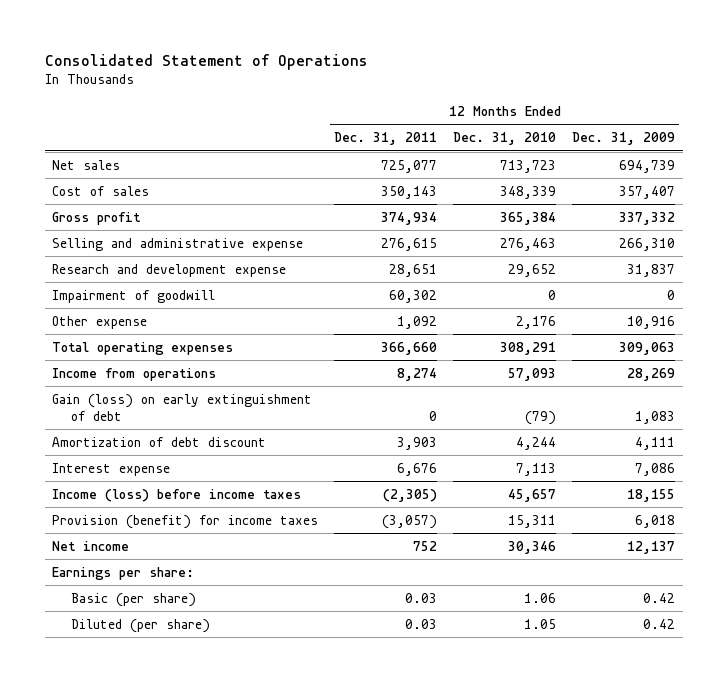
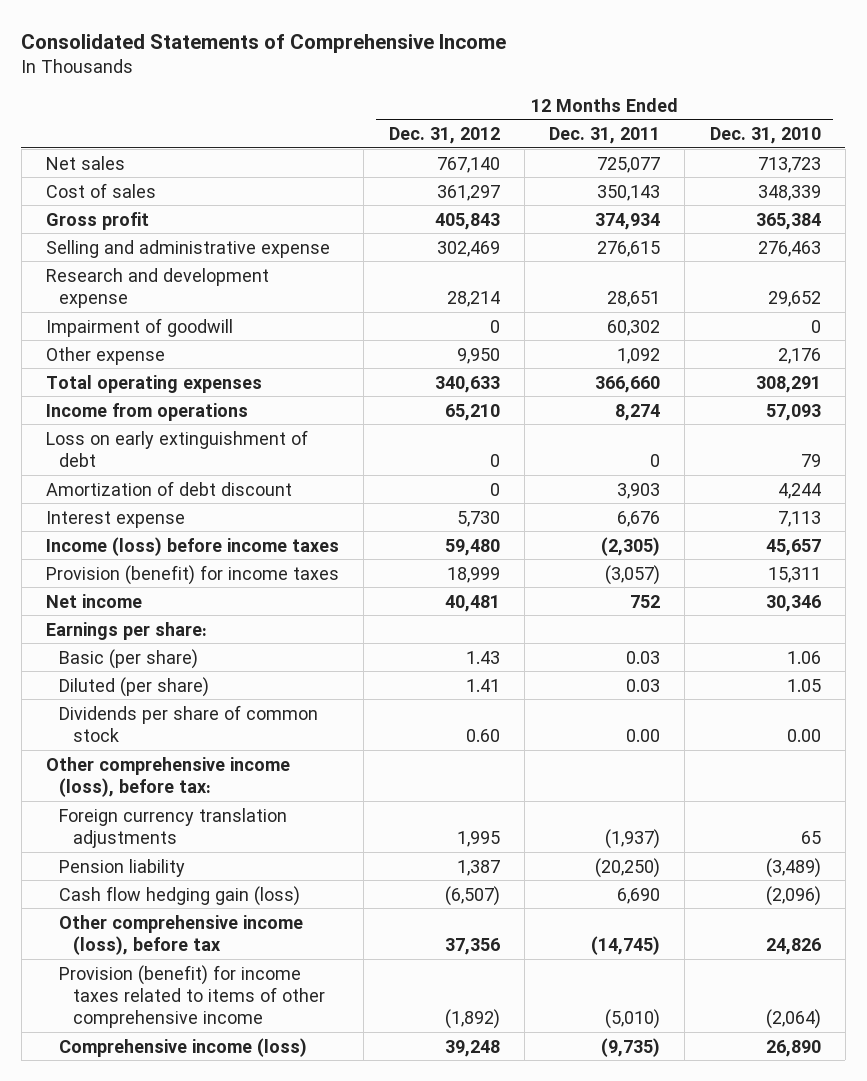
- Consolidated Statement of Operations
+ Consolidated Statements of Comprehensive Income
- | 12 Months Ended Dec. 31, 2011 | 12 Months Ended Dec. 31, 2010 | 12 Months Ended Dec. 31, 2009
+ | 12 Months Ended Dec. 31, 2012 | 12 Months Ended Dec. 31, 2011 | 12 Months Ended Dec. 31, 2010
- Gain (loss) on early extinguishment of debt | 0 | (79) | 1,083
+ Loss on early extinguishment of debt | 0 | 0 | 79
+ Dividends per share of common stock | 0.60 | 0.00 | 0.00
+ Other comprehensive income (loss), before tax:
+ Foreign currency translation adjustments | 1,995 | (1,937) | 65
+ Pension liability | 1,387 | (20,250) | (3,489)
+ Cash flow hedging gain (loss) | (6,507) | 6,690 | (2,096)
+ Other comprehensive income (loss), before tax | 37,356 | (14,745) | 24,826
+ Provision (benefit) for income taxes related to items of other comprehensive income | (1,892) | (5,010) | (2,064)
+ Comprehensive income (loss) | 39,248 | (9,735) | 26,890

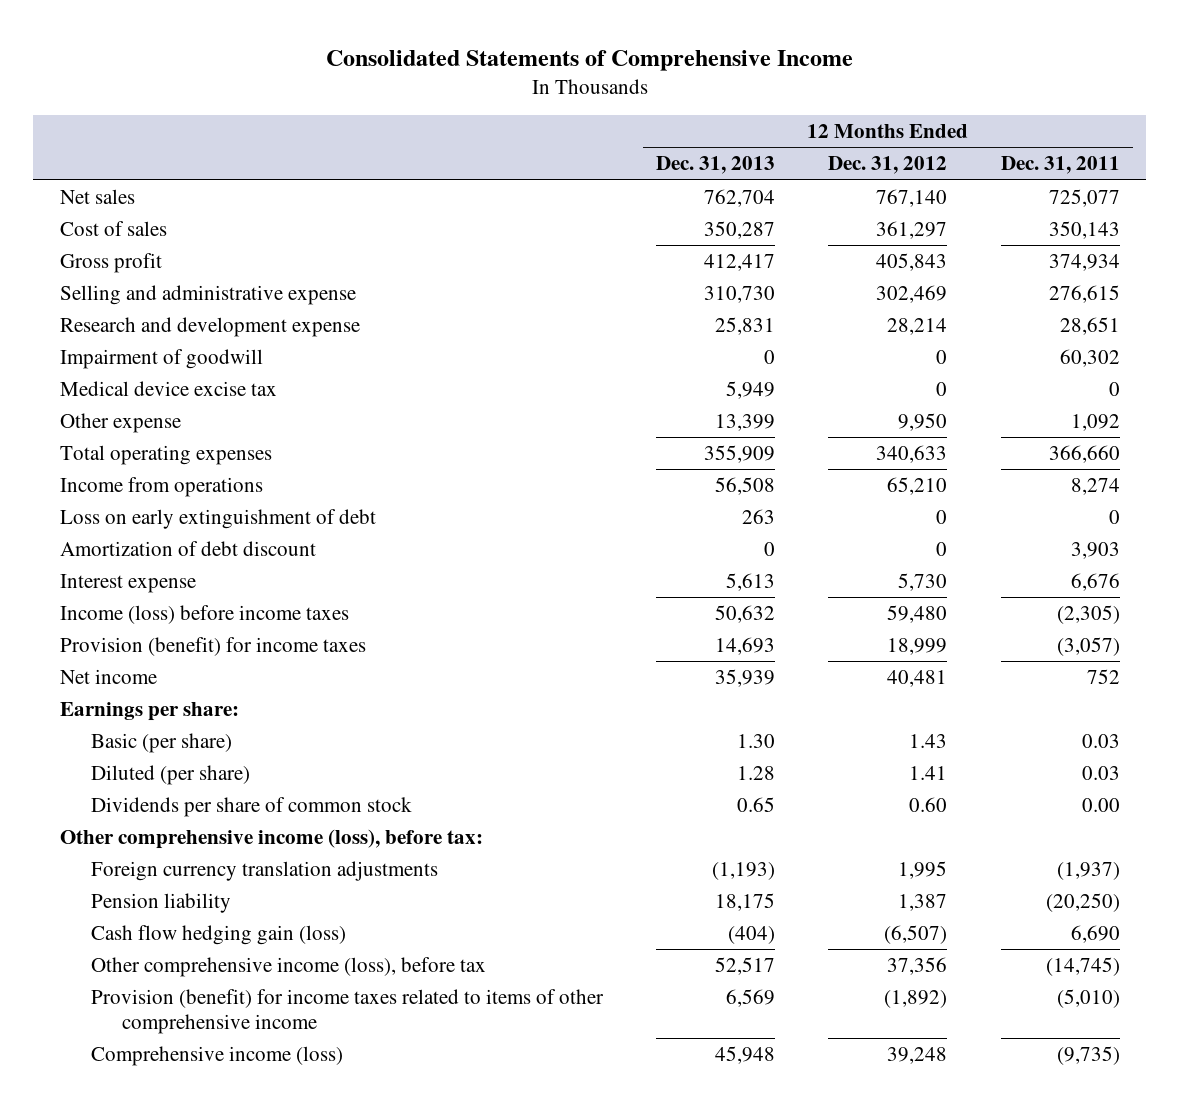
- | 12 Months Ended Dec. 31, 2012 | 12 Months Ended Dec. 31, 2011 | 12 Months Ended Dec. 31, 2010
+ | 12 Months Ended Dec. 31, 2013 | 12 Months Ended Dec. 31, 2012 | 12 Months Ended Dec. 31, 2011
+ Medical device excise tax | 5,949 | 0 | 0

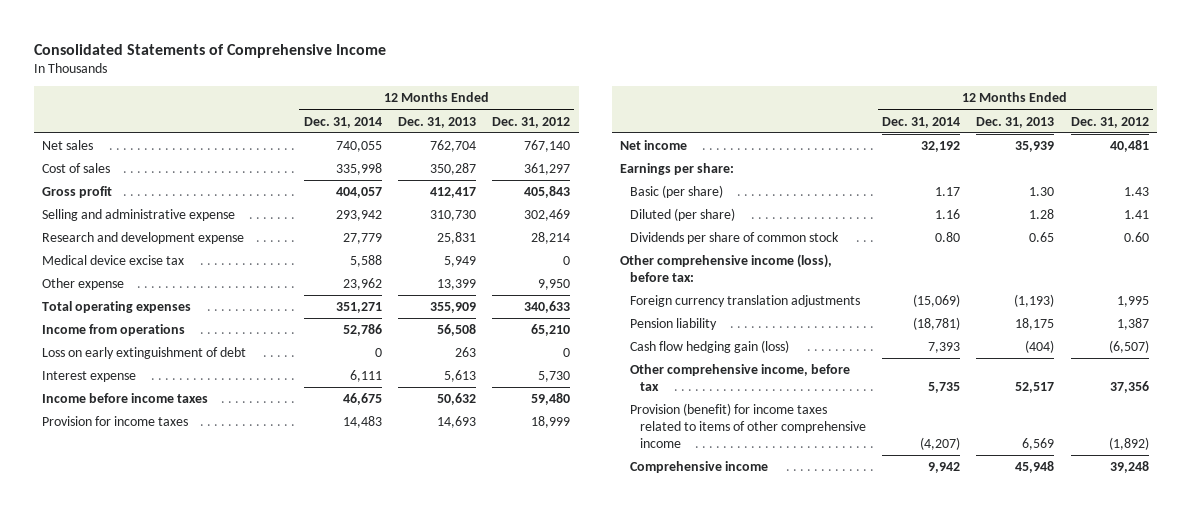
- | 12 Months Ended Dec. 31, 2013 | 12 Months Ended Dec. 31, 2012 | 12 Months Ended Dec. 31, 2011
+ | 12 Months Ended Dec. 31, 2014 | 12 Months Ended Dec. 31, 2013 | 12 Months Ended Dec. 31, 2012
- Impairment of goodwill | 0 | 0 | 60,302
- Amortization of debt discount | 0 | 0 | 3,903
- Income (loss) before income taxes | 50,632 | 59,480 | (2,305)
- Provision (benefit) for income taxes | 14,693 | 18,999 | (3,057)
+ Income before income taxes | 46,675 | 50,632 | 59,480
+ Provision for income taxes | 14,483 | 14,693 | 18,999
- Other comprehensive income (loss), before tax | 52,517 | 37,356 | (14,745)
+ Other comprehensive income, before tax | 5,735 | 52,517 | 37,356
- Comprehensive income (loss) | 45,948 | 39,248 | (9,735)
+ Comprehensive income | 9,942 | 45,948 | 39,248

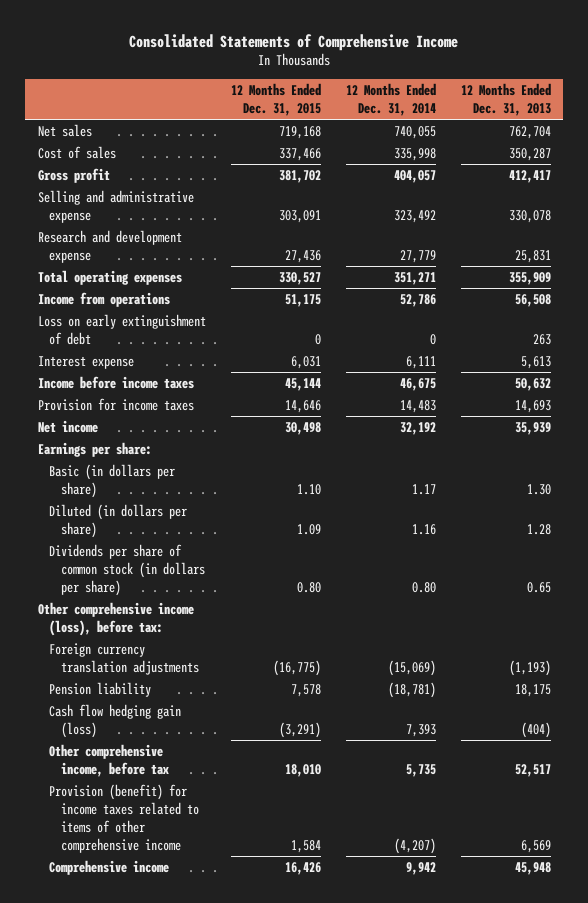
- | 12 Months Ended Dec. 31, 2014 | 12 Months Ended Dec. 31, 2013 | 12 Months Ended Dec. 31, 2012
+ | 12 Months Ended Dec. 31, 2015 | 12 Months Ended Dec. 31, 2014 | 12 Months Ended Dec. 31, 2013
- Selling and administrative expense | 293,942 | 310,730 | 302,469
+ Selling and administrative expense | 303,091 | 323,492 | 330,078
- Medical device excise tax | 5,588 | 5,949 | 0
- Other expense | 23,962 | 13,399 | 9,950
- Basic (per share) | 1.17 | 1.30 | 1.43
- Diluted (per share) | 1.16 | 1.28 | 1.41
- Dividends per share of common stock | 0.80 | 0.65 | 0.60
+ Basic (in dollars per share) | 1.10 | 1.17 | 1.30
+ Diluted (in dollars per share) | 1.09 | 1.16 | 1.28
+ Dividends per share of common stock (in dollars per share) | 0.80 | 0.80 | 0.65

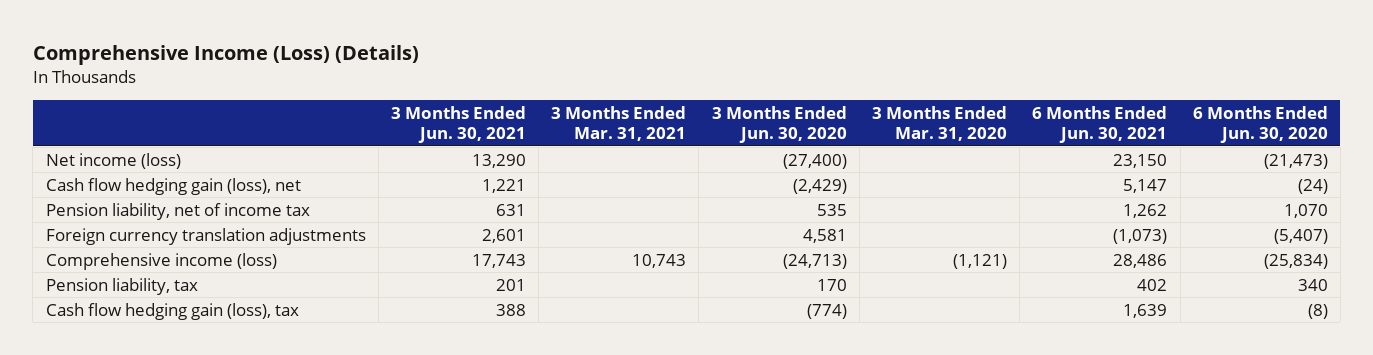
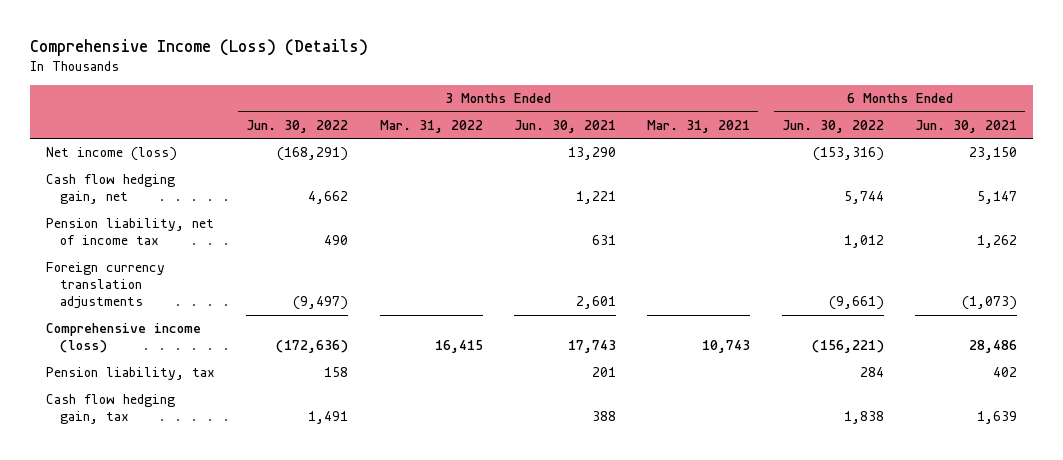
- | 3 Months Ended Jun. 30, 2021 | 3 Months Ended Mar. 31, 2021 | 3 Months Ended Jun. 30, 2020 | 3 Months Ended Mar. 31, 2020 | 6 Months Ended Jun. 30, 2021 | 6 Months Ended Jun. 30, 2020
+ | 3 Months Ended Jun. 30, 2022 | 3 Months Ended Mar. 31, 2022 | 3 Months Ended Jun. 30, 2021 | 3 Months Ended Mar. 31, 2021 | 6 Months Ended Jun. 30, 2022 | 6 Months Ended Jun. 30, 2021
- Cash flow hedging gain (loss), net | 1,221 | | (2,429) | | 5,147 | (24)
+ Cash flow hedging gain, net | 4,662 | | 1,221 | | 5,744 | 5,147
- Cash flow hedging gain (loss), tax | 388 | | (774) | | 1,639 | (8)
+ Cash flow hedging gain, tax | 1,491 | | 388 | | 1,838 | 1,639

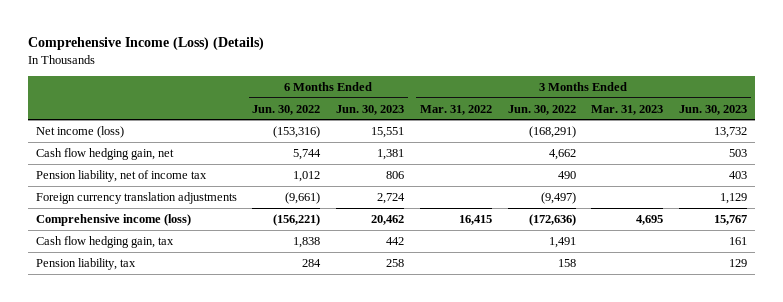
- | 3 Months Ended Jun. 30, 2022 | 3 Months Ended Mar. 31, 2022 | 3 Months Ended Jun. 30, 2021 | 3 Months Ended Mar. 31, 2021 | 6 Months Ended Jun. 30, 2022 | 6 Months Ended Jun. 30, 2021
+ | 6 Months Ended Jun. 30, 2022 | 6 Months Ended Jun. 30, 2023 | 3 Months Ended Mar. 31, 2022 | 3 Months Ended Jun. 30, 2022 | 3 Months Ended Mar. 31, 2023 | 3 Months Ended Jun. 30, 2023
moved down: Pension liability, tax | 284 | 258 | | 158 | | 129

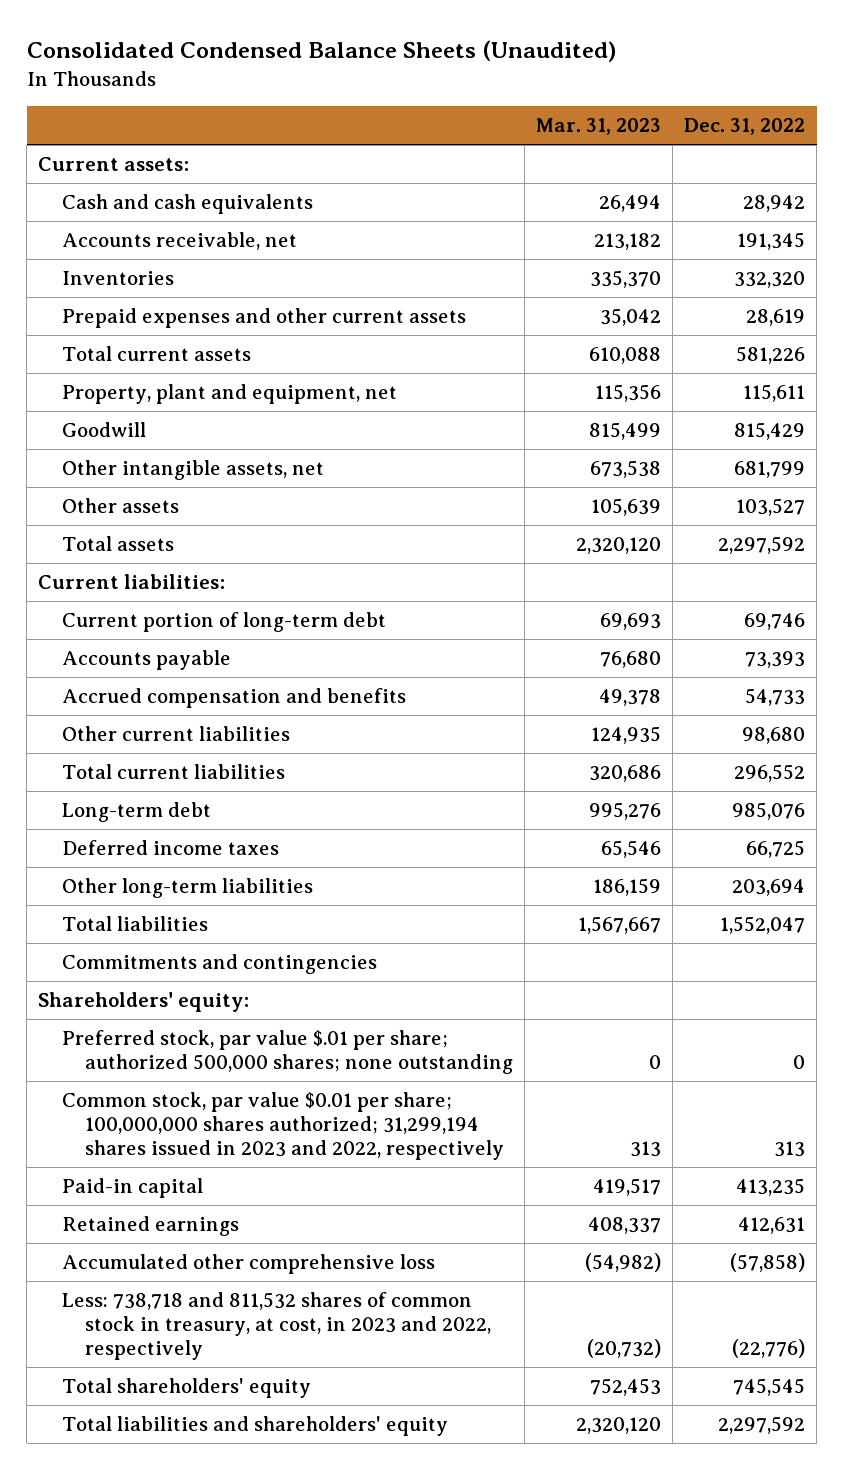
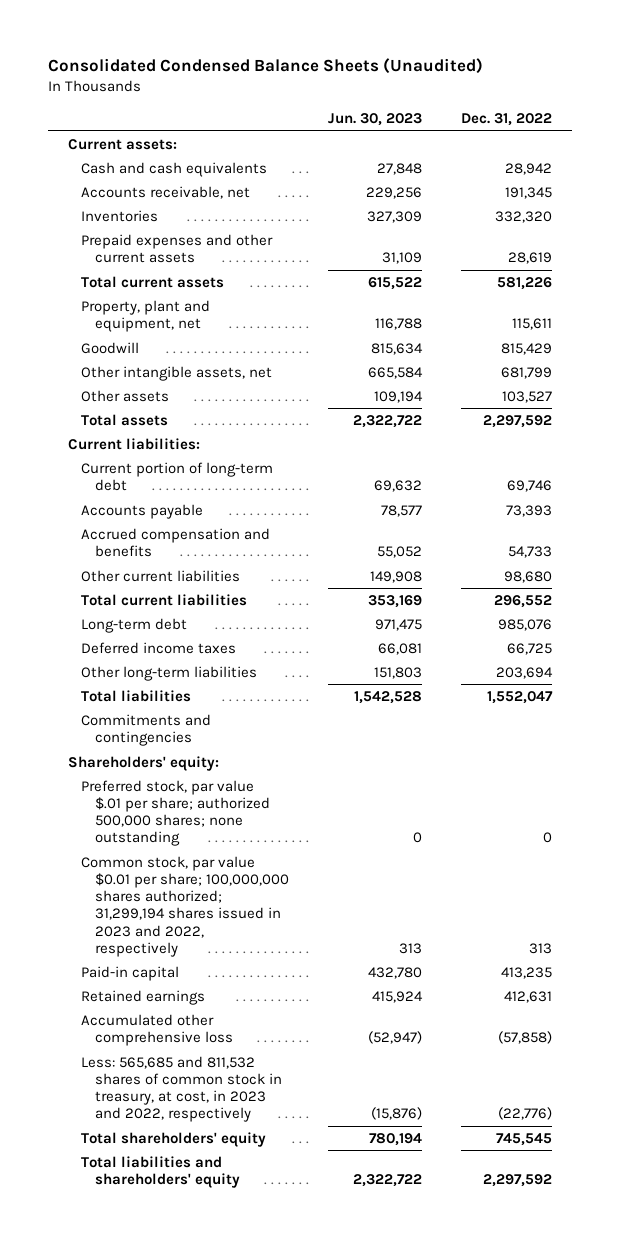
- | Mar. 31, 2023 | Dec. 31, 2022
+ | Jun. 30, 2023 | Dec. 31, 2022
- Less: 738,718 and 811,532 shares of common stock in treasury, at cost, in 2023 and 2022, respectively | (20,732) | (22,776)
+ Less: 565,685 and 811,532 shares of common stock in treasury, at cost, in 2023 and 2022, respectively | (15,876) | (22,776)

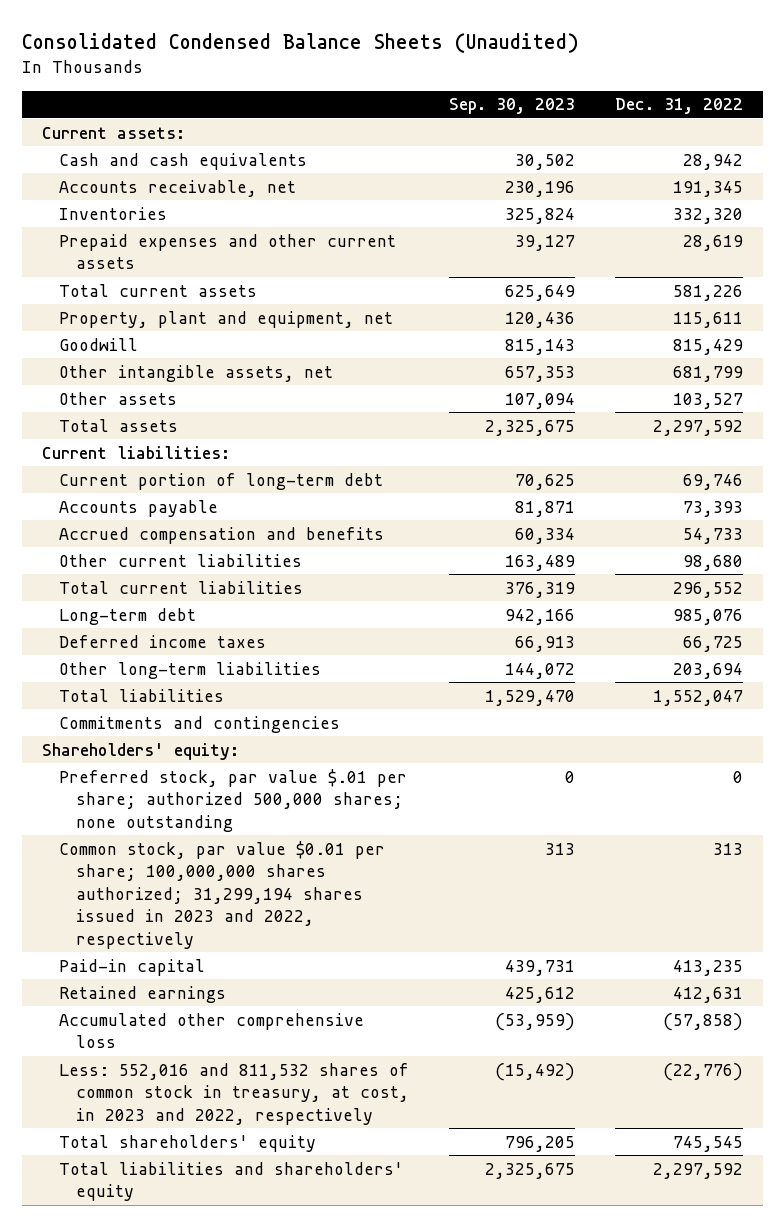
- | Jun. 30, 2023 | Dec. 31, 2022
+ | Sep. 30, 2023 | Dec. 31, 2022
- Less: 565,685 and 811,532 shares of common stock in treasury, at cost, in 2023 and 2022, respectively | (15,876) | (22,776)
+ Less: 552,016 and 811,532 shares of common stock in treasury, at cost, in 2023 and 2022, respectively | (15,492) | (22,776)

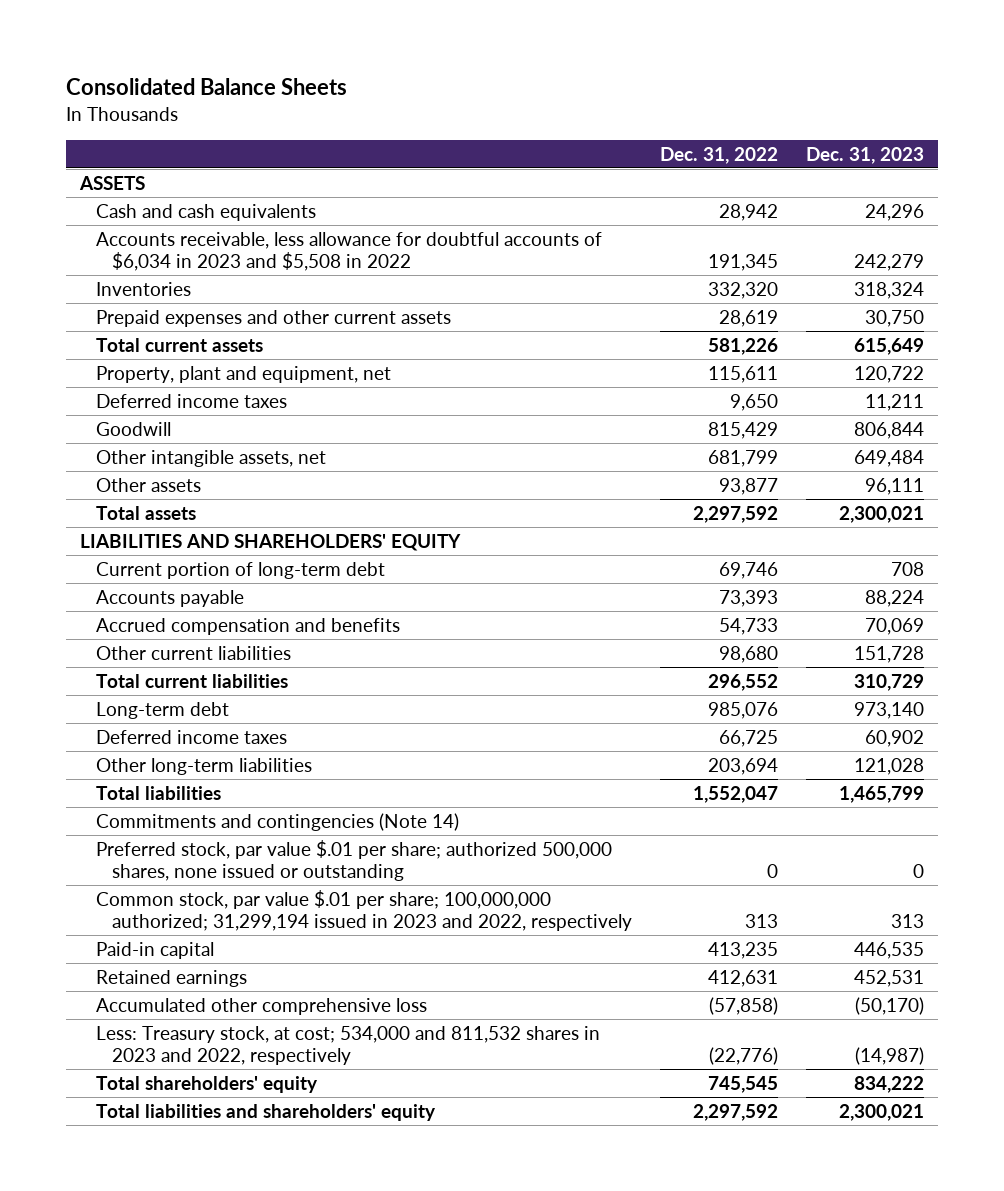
- Consolidated Condensed Balance Sheets (Unaudited)
+ Consolidated Balance Sheets
- | Sep. 30, 2023 | Dec. 31, 2022
+ | Dec. 31, 2022 | Dec. 31, 2023
- Current assets:
+ ASSETS
- Accounts receivable, net | 230,196 | 191,345
+ Accounts receivable, less allowance for doubtful accounts of $6,034 in 2023 and $5,508 in 2022 | 191,345 | 242,279
+ Deferred income taxes | 9,650 | 11,211
- Other assets | 107,094 | 103,527
+ Other assets | 93,877 | 96,111
- Current liabilities:
+ LIABILITIES AND SHAREHOLDERS' EQUITY
- Commitments and contingencies
- Shareholders' equity:
- Preferred stock, par value $.01 per share; authorized 500,000 shares; none outstanding | 0 | 0
- Common stock, par value $0.01 per share; 100,000,000 shares authorized; 31,299,194 shares issued in 2023 and 2022, respectively | 313 | 313
+ Commitments and contingencies (Note 14)
+ Preferred stock, par value $.01 per share; authorized 500,000 shares, none issued or outstanding | 0 | 0
+ Common stock, par value $.01 per share; 100,000,000 authorized; 31,299,194 issued in 2023 and 2022, respectively | 313 | 313
- Less: 552,016 and 811,532 shares of common stock in treasury, at cost, in 2023 and 2022, respectively | (15,492) | (22,776)
+ Less: Treasury stock, at cost; 534,000 and 811,532 shares in 2023 and 2022, respectively | (22,776) | (14,987)

